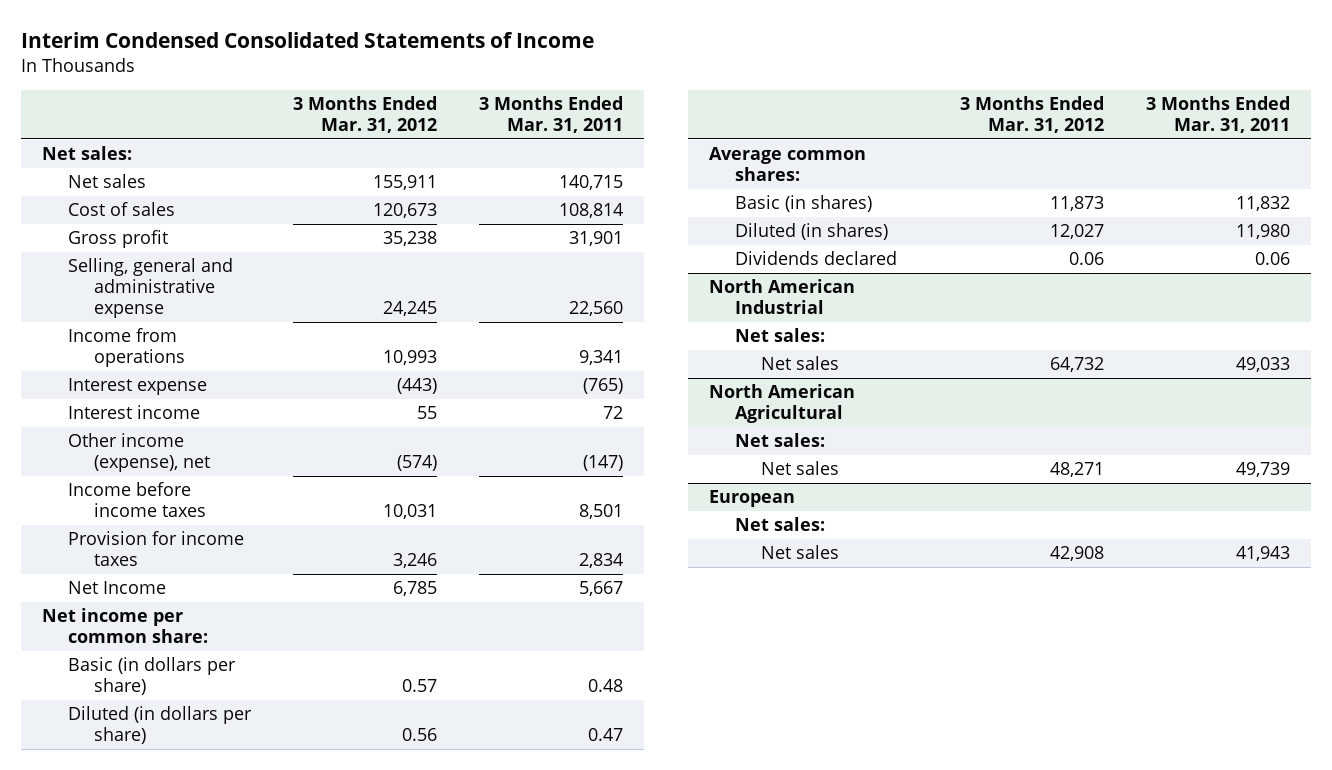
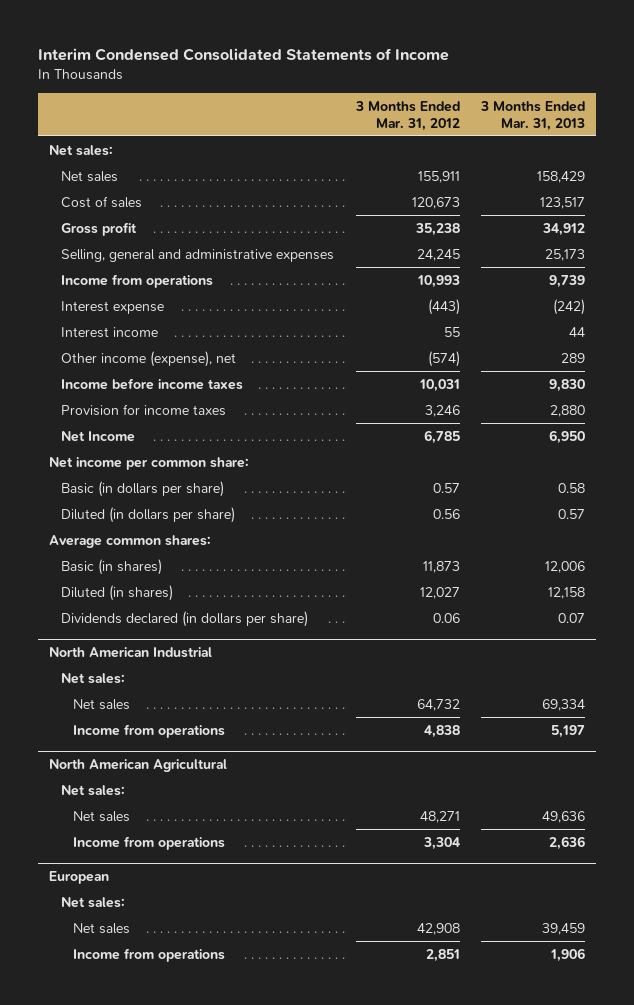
- | 3 Months Ended Mar. 31, 2012 | 3 Months Ended Mar. 31, 2011
+ | 3 Months Ended Mar. 31, 2012 | 3 Months Ended Mar. 31, 2013
- Selling, general and administrative expense | 24,245 | 22,560
+ Selling, general and administrative expenses | 24,245 | 25,173
- Dividends declared | 0.06 | 0.06
+ Dividends declared (in dollars per share) | 0.06 | 0.07
@ North American Industrial
+ Income from operations | 4,838 | 5,197
@ North American Agricultural
+ Income from operations | 3,304 | 2,636
@ European
+ Income from operations | 2,851 | 1,906

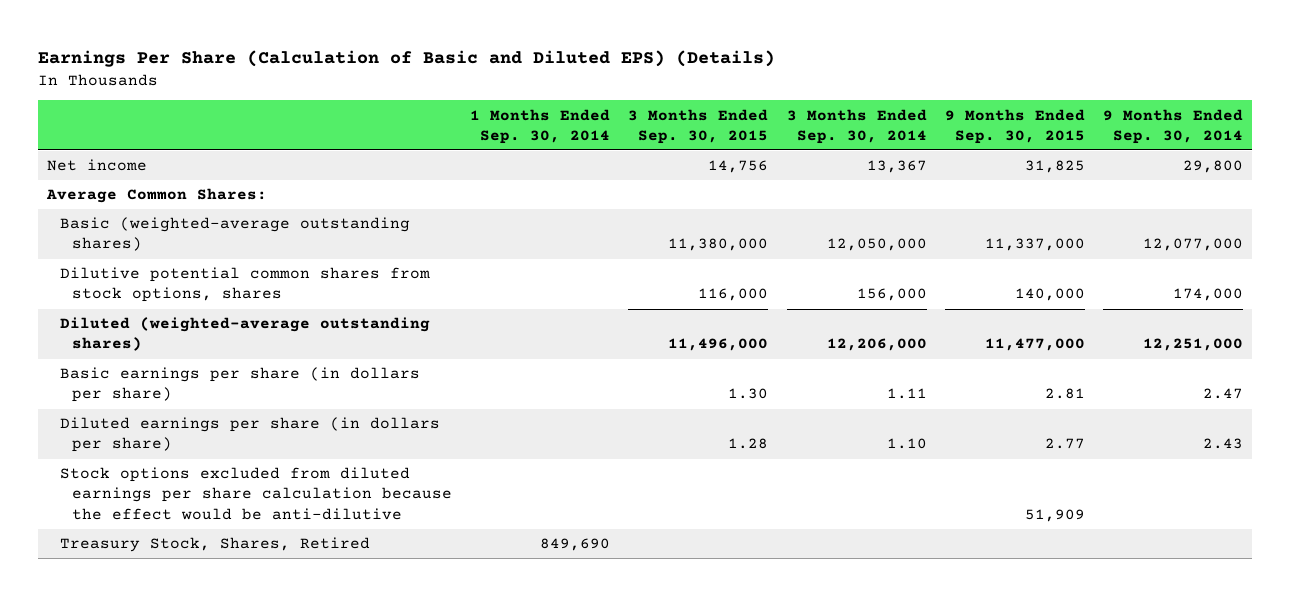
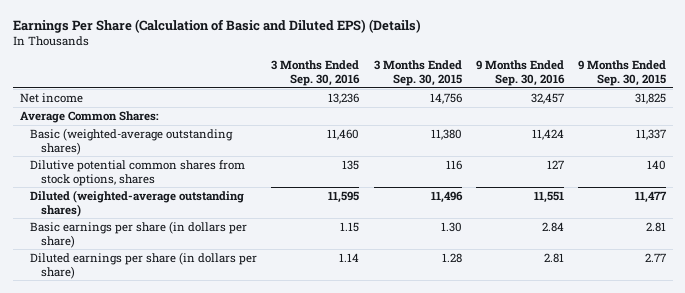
- | 1 Months Ended Sep. 30, 2014 | 3 Months Ended Sep. 30, 2015 | 3 Months Ended Sep. 30, 2014 | 9 Months Ended Sep. 30, 2015 | 9 Months Ended Sep. 30, 2014
+ | 3 Months Ended Sep. 30, 2016 | 3 Months Ended Sep. 30, 2015 | 9 Months Ended Sep. 30, 2016 | 9 Months Ended Sep. 30, 2015
- Basic (weighted-average outstanding shares) | | 11,380,000 | 12,050,000 | 11,337,000 | 12,077,000
- Dilutive potential common shares from stock options, shares | | 116,000 | 156,000 | 140,000 | 174,000
- Diluted (weighted-average outstanding shares) | | 11,496,000 | 12,206,000 | 11,477,000 | 12,251,000
+ Basic (weighted-average outstanding shares) | 11,460 | 11,380 | 11,424 | 11,337
+ Dilutive potential common shares from stock options, shares | 135 | 116 | 127 | 140
+ Diluted (weighted-average outstanding shares) | 11,595 | 11,496 | 11,551 | 11,477
- Stock options excluded from diluted earnings per share calculation because the effect would be anti-dilutive | | | | 51,909 |
- Treasury Stock, Shares, Retired | 849,690 | | | |

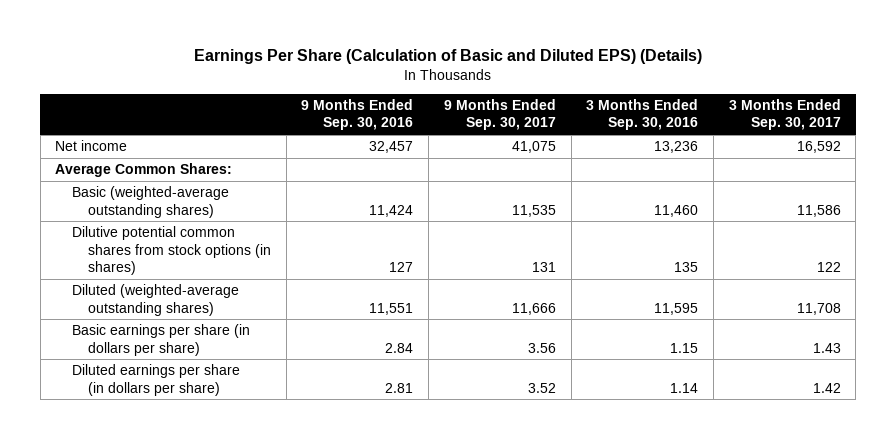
- | 3 Months Ended Sep. 30, 2016 | 3 Months Ended Sep. 30, 2015 | 9 Months Ended Sep. 30, 2016 | 9 Months Ended Sep. 30, 2015
+ | 9 Months Ended Sep. 30, 2016 | 9 Months Ended Sep. 30, 2017 | 3 Months Ended Sep. 30, 2016 | 3 Months Ended Sep. 30, 2017
- Dilutive potential common shares from stock options, shares | 135 | 116 | 127 | 140
+ Dilutive potential common shares from stock options (in shares) | 127 | 131 | 135 | 122

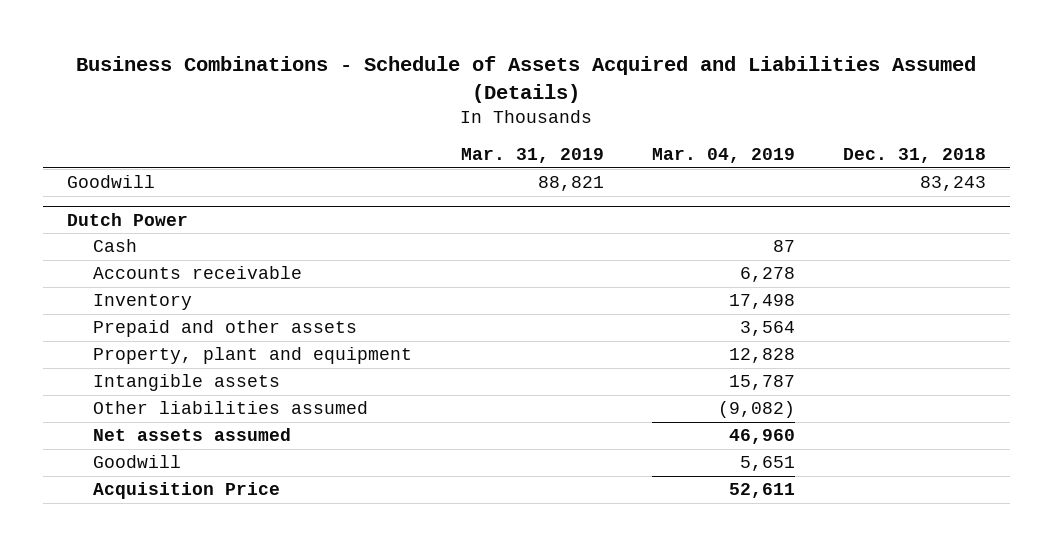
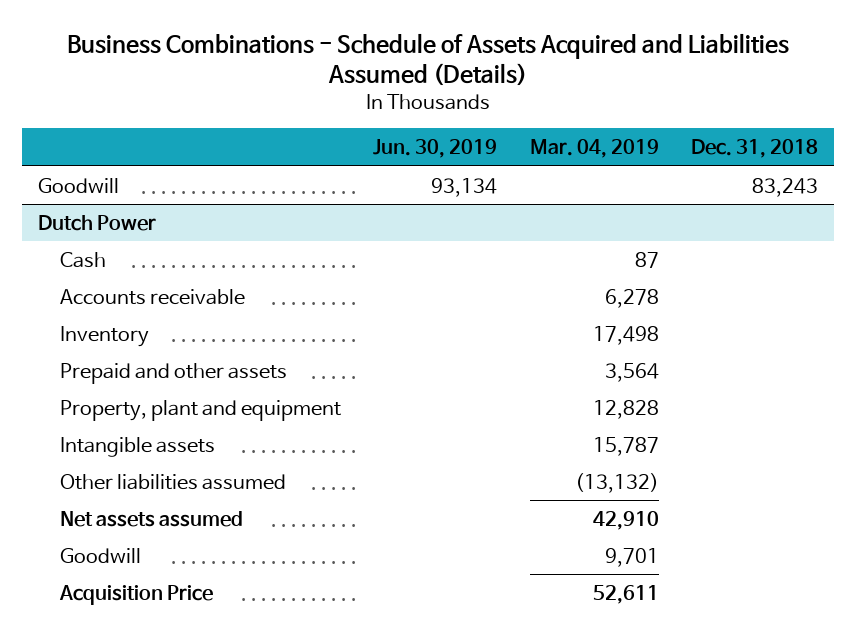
- | Mar. 31, 2019 | Mar. 04, 2019 | Dec. 31, 2018
+ | Jun. 30, 2019 | Mar. 04, 2019 | Dec. 31, 2018
@ Dutch Power
- Other liabilities assumed | | (9,082) |
- Net assets assumed | | 46,960 |
- Goodwill | | 5,651 |
+ Other liabilities assumed | | (13,132) |
+ Net assets assumed | | 42,910 |
+ Goodwill | | 9,701 |

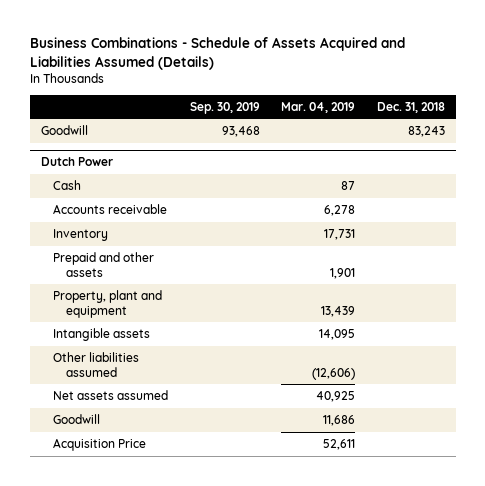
- | Jun. 30, 2019 | Mar. 04, 2019 | Dec. 31, 2018
+ | Sep. 30, 2019 | Mar. 04, 2019 | Dec. 31, 2018
@ Dutch Power
- Inventory | | 17,498 |
- Prepaid and other assets | | 3,564 |
- Property, plant and equipment | | 12,828 |
- Intangible assets | | 15,787 |
- Other liabilities assumed | | (13,132) |
- Net assets assumed | | 42,910 |
- Goodwill | | 9,701 |
+ Inventory | | 17,731 |
+ Prepaid and other assets | | 1,901 |
+ Property, plant and equipment | | 13,439 |
+ Intangible assets | | 14,095 |
+ Other liabilities assumed | | (12,606) |
+ Net assets assumed | | 40,925 |
+ Goodwill | | 11,686 |

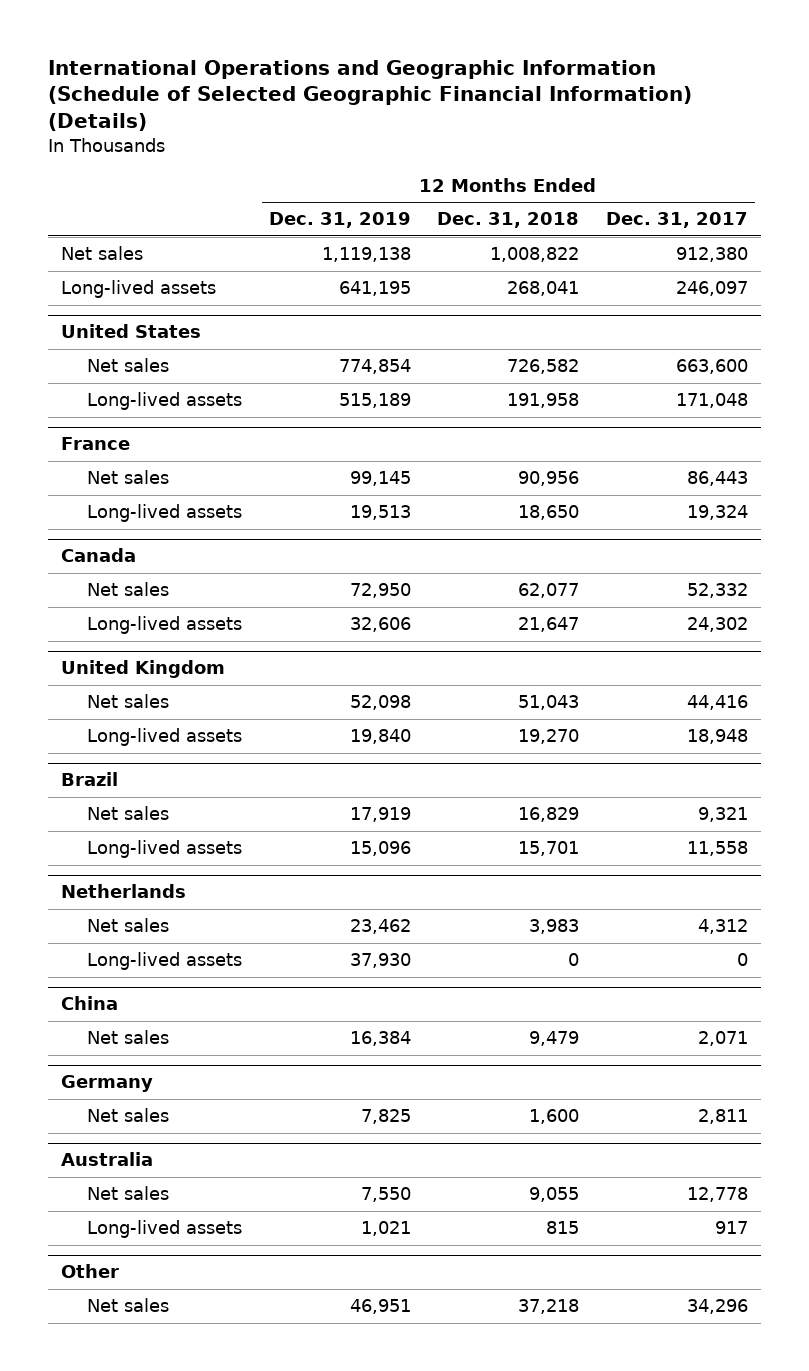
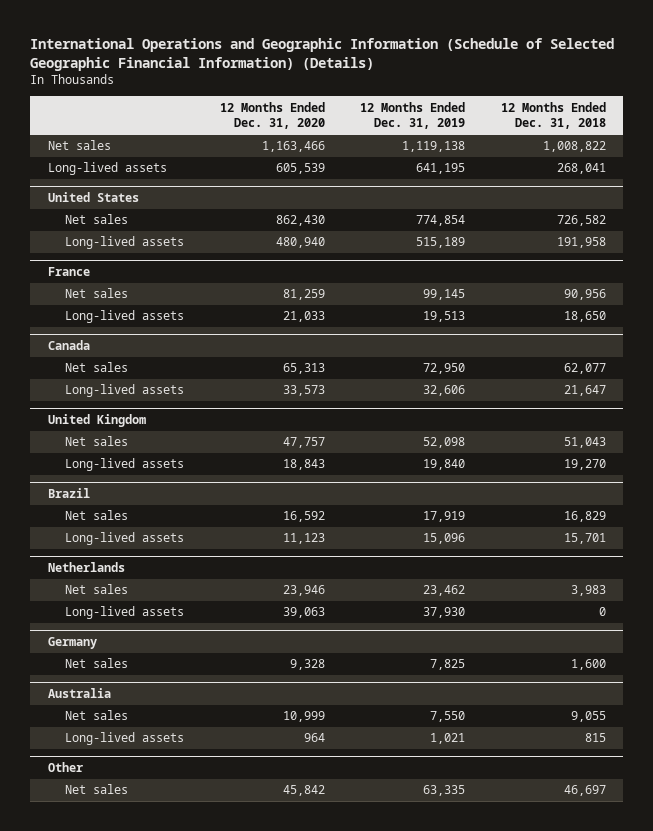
- | 12 Months Ended Dec. 31, 2019 | 12 Months Ended Dec. 31, 2018 | 12 Months Ended Dec. 31, 2017
+ | 12 Months Ended Dec. 31, 2020 | 12 Months Ended Dec. 31, 2019 | 12 Months Ended Dec. 31, 2018
- China
- Net sales | 16,384 | 9,479 | 2,071
@ Other
- Net sales | 46,951 | 37,218 | 34,296
+ Net sales | 45,842 | 63,335 | 46,697

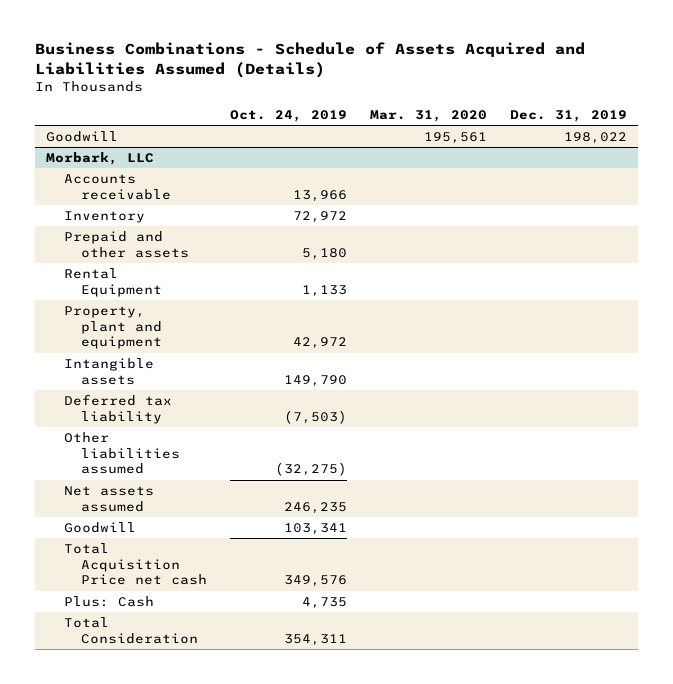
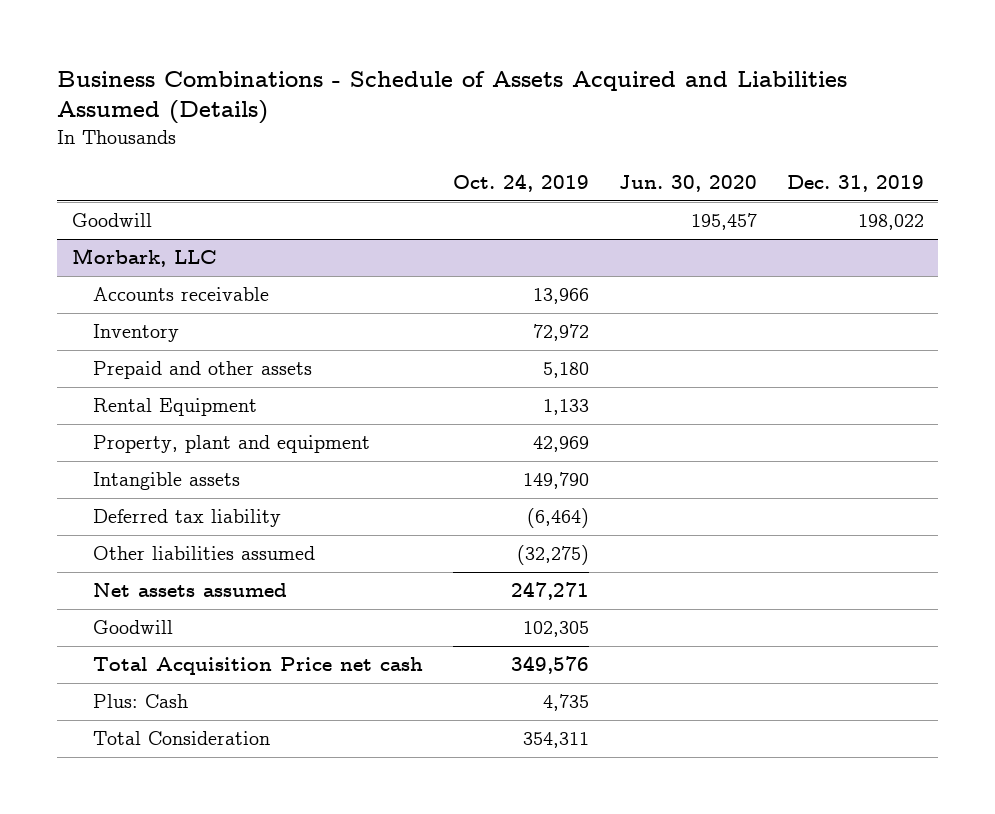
- | Oct. 24, 2019 | Mar. 31, 2020 | Dec. 31, 2019
+ | Oct. 24, 2019 | Jun. 30, 2020 | Dec. 31, 2019
@ Morbark, LLC
- Property, plant and equipment | 42,972 | |
+ Property, plant and equipment | 42,969 | |
- Deferred tax liability | (7,503) | |
+ Deferred tax liability | (6,464) | |
- Net assets assumed | 246,235 | |
- Goodwill | 103,341 | |
+ Net assets assumed | 247,271 | |
+ Goodwill | 102,305 | |

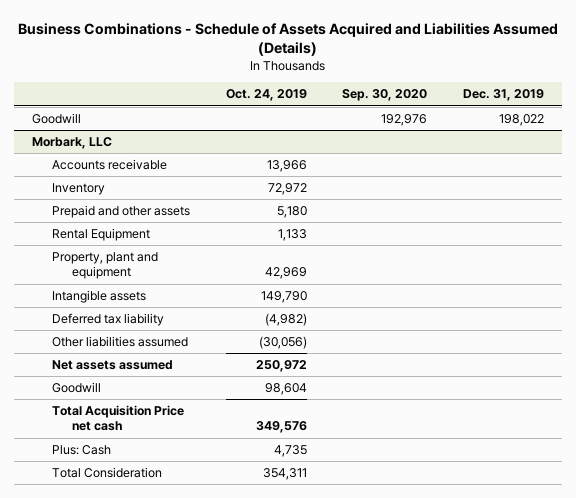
- | Oct. 24, 2019 | Jun. 30, 2020 | Dec. 31, 2019
+ | Oct. 24, 2019 | Sep. 30, 2020 | Dec. 31, 2019
@ Morbark, LLC
- Deferred tax liability | (6,464) | |
- Other liabilities assumed | (32,275) | |
- Net assets assumed | 247,271 | |
- Goodwill | 102,305 | |
+ Deferred tax liability | (4,982) | |
+ Other liabilities assumed | (30,056) | |
+ Net assets assumed | 250,972 | |
+ Goodwill | 98,604 | |

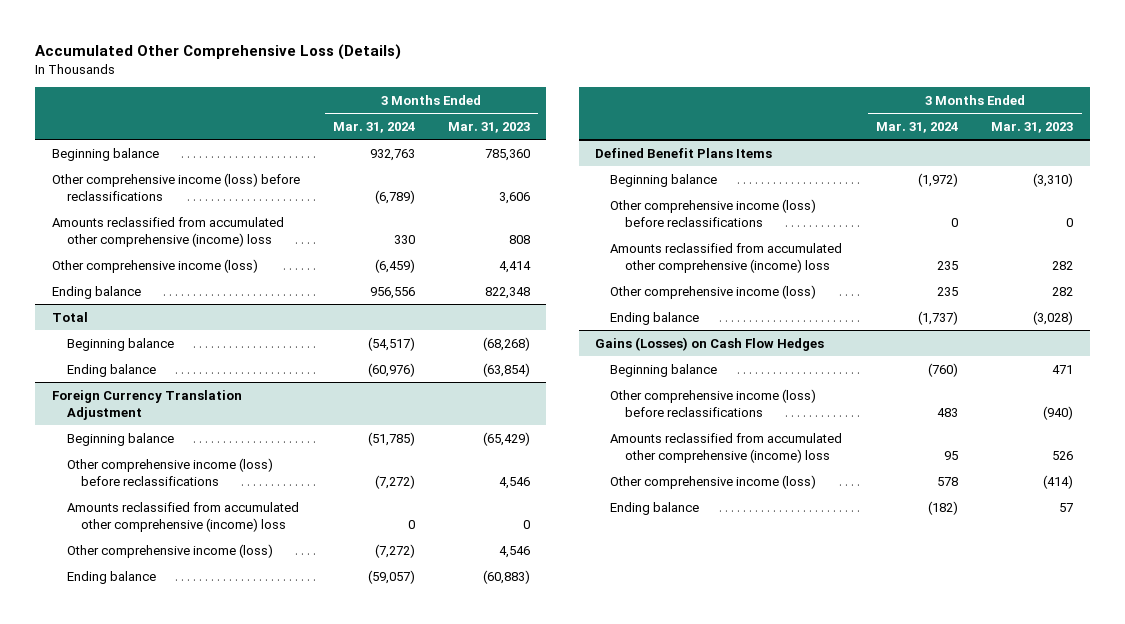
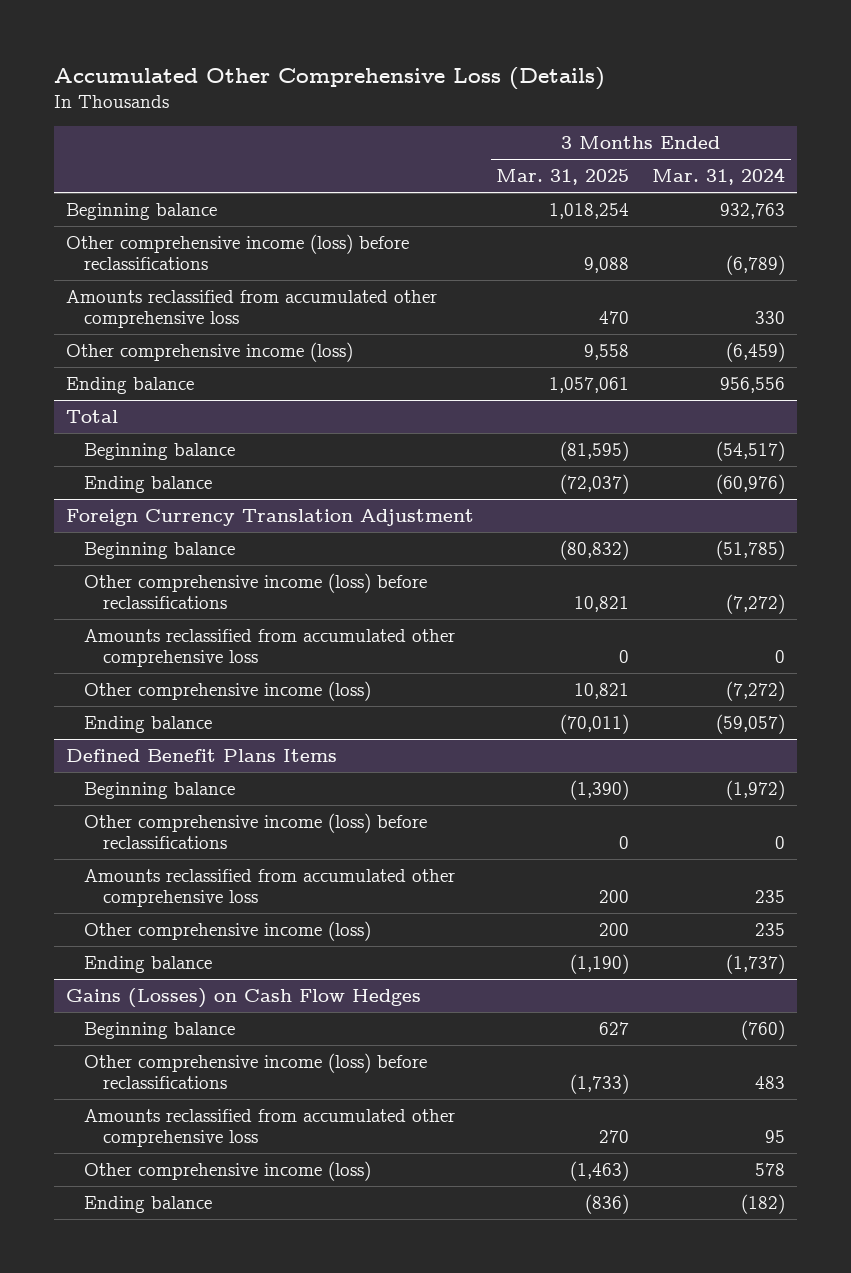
- | 3 Months Ended Mar. 31, 2024 | 3 Months Ended Mar. 31, 2023
+ | 3 Months Ended Mar. 31, 2025 | 3 Months Ended Mar. 31, 2024
- Amounts reclassified from accumulated other comprehensive (income) loss | 330 | 808
+ Amounts reclassified from accumulated other comprehensive loss | 470 | 330
@ Foreign Currency Translation Adjustment
- Amounts reclassified from accumulated other comprehensive (income) loss | 0 | 0
+ Amounts reclassified from accumulated other comprehensive loss | 0 | 0
@ Defined Benefit Plans Items
- Amounts reclassified from accumulated other comprehensive (income) loss | 235 | 282
+ Amounts reclassified from accumulated other comprehensive loss | 200 | 235
@ Gains (Losses) on Cash Flow Hedges
- Amounts reclassified from accumulated other comprehensive (income) loss | 95 | 526
+ Amounts reclassified from accumulated other comprehensive loss | 270 | 95

